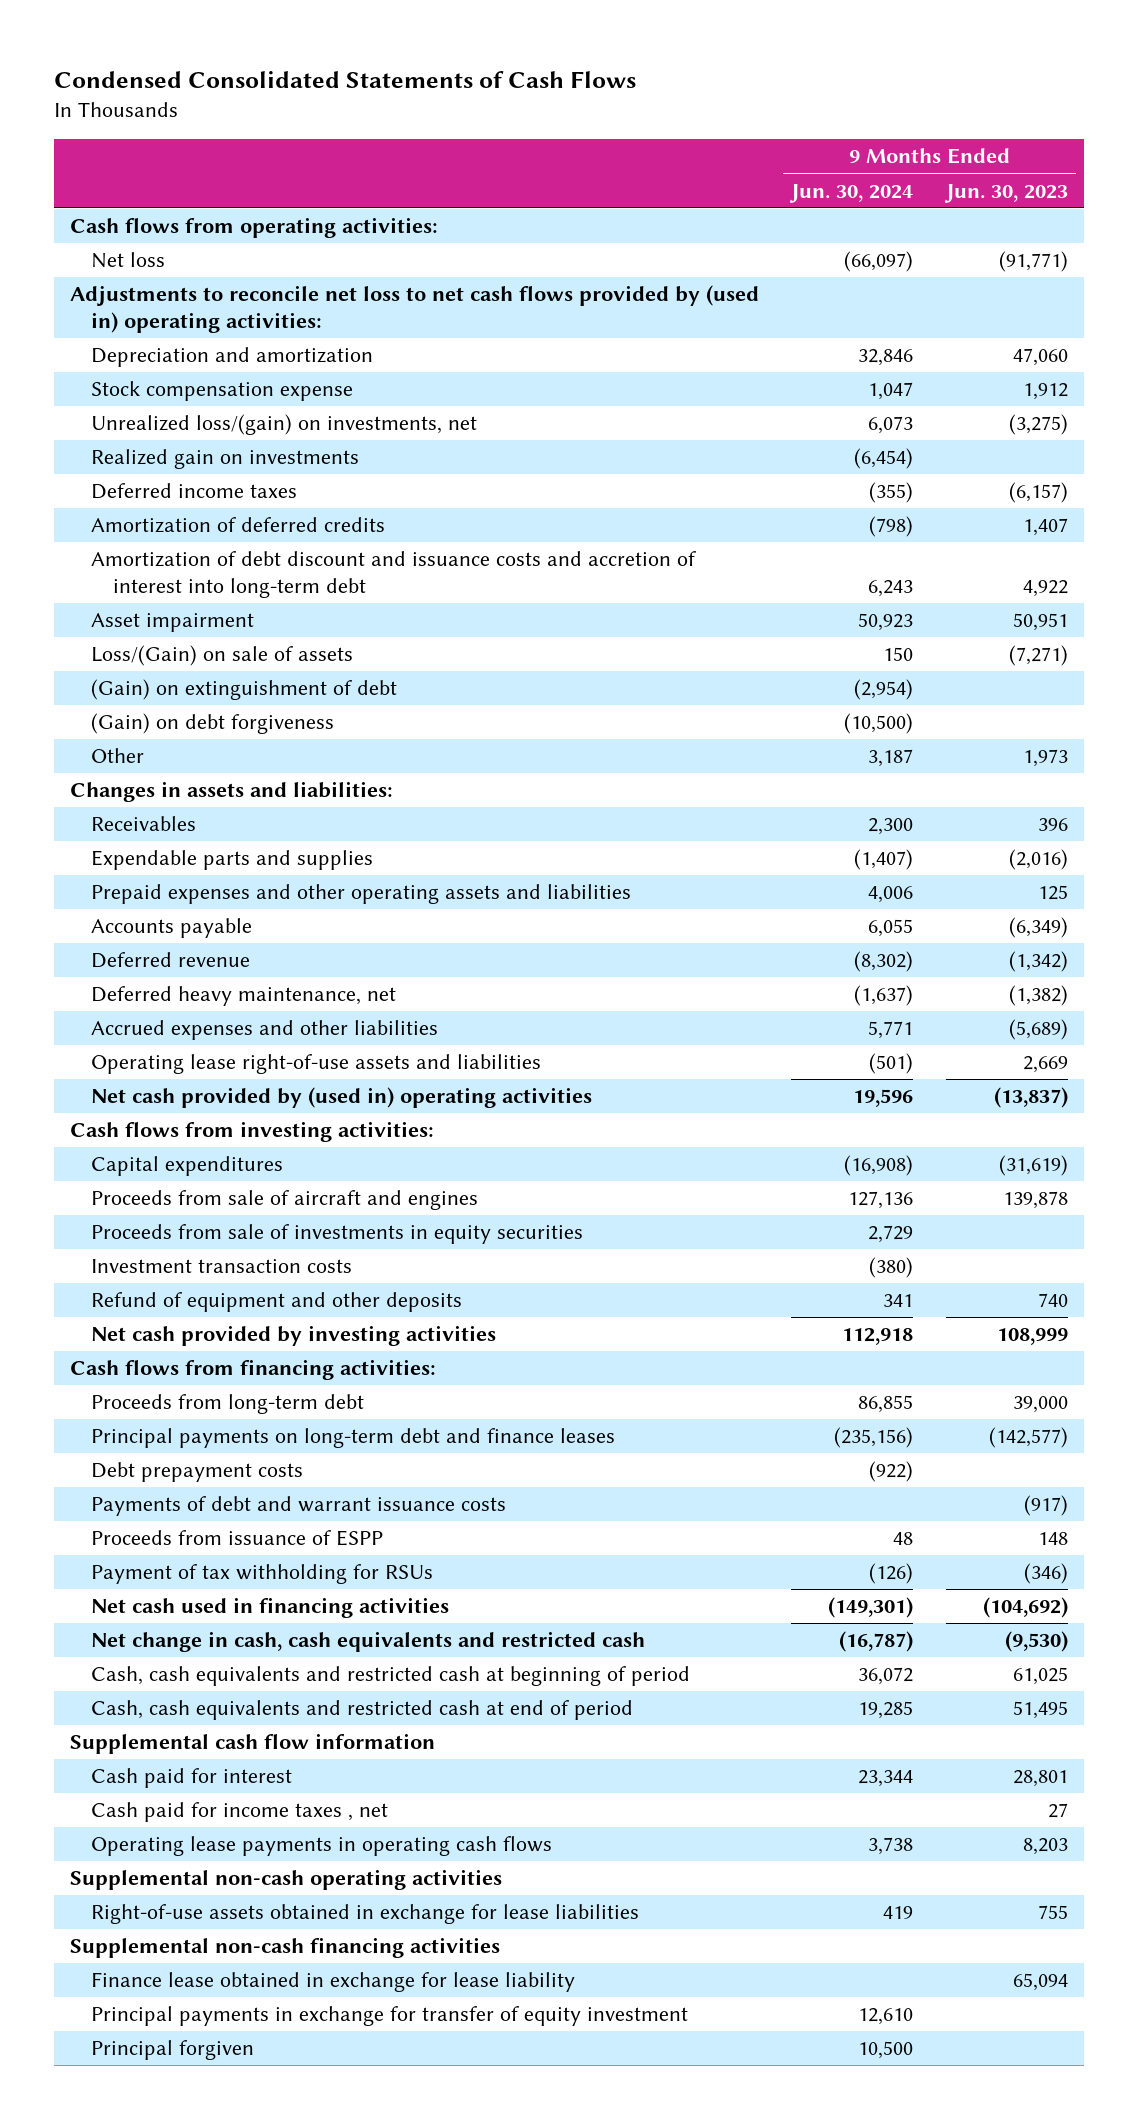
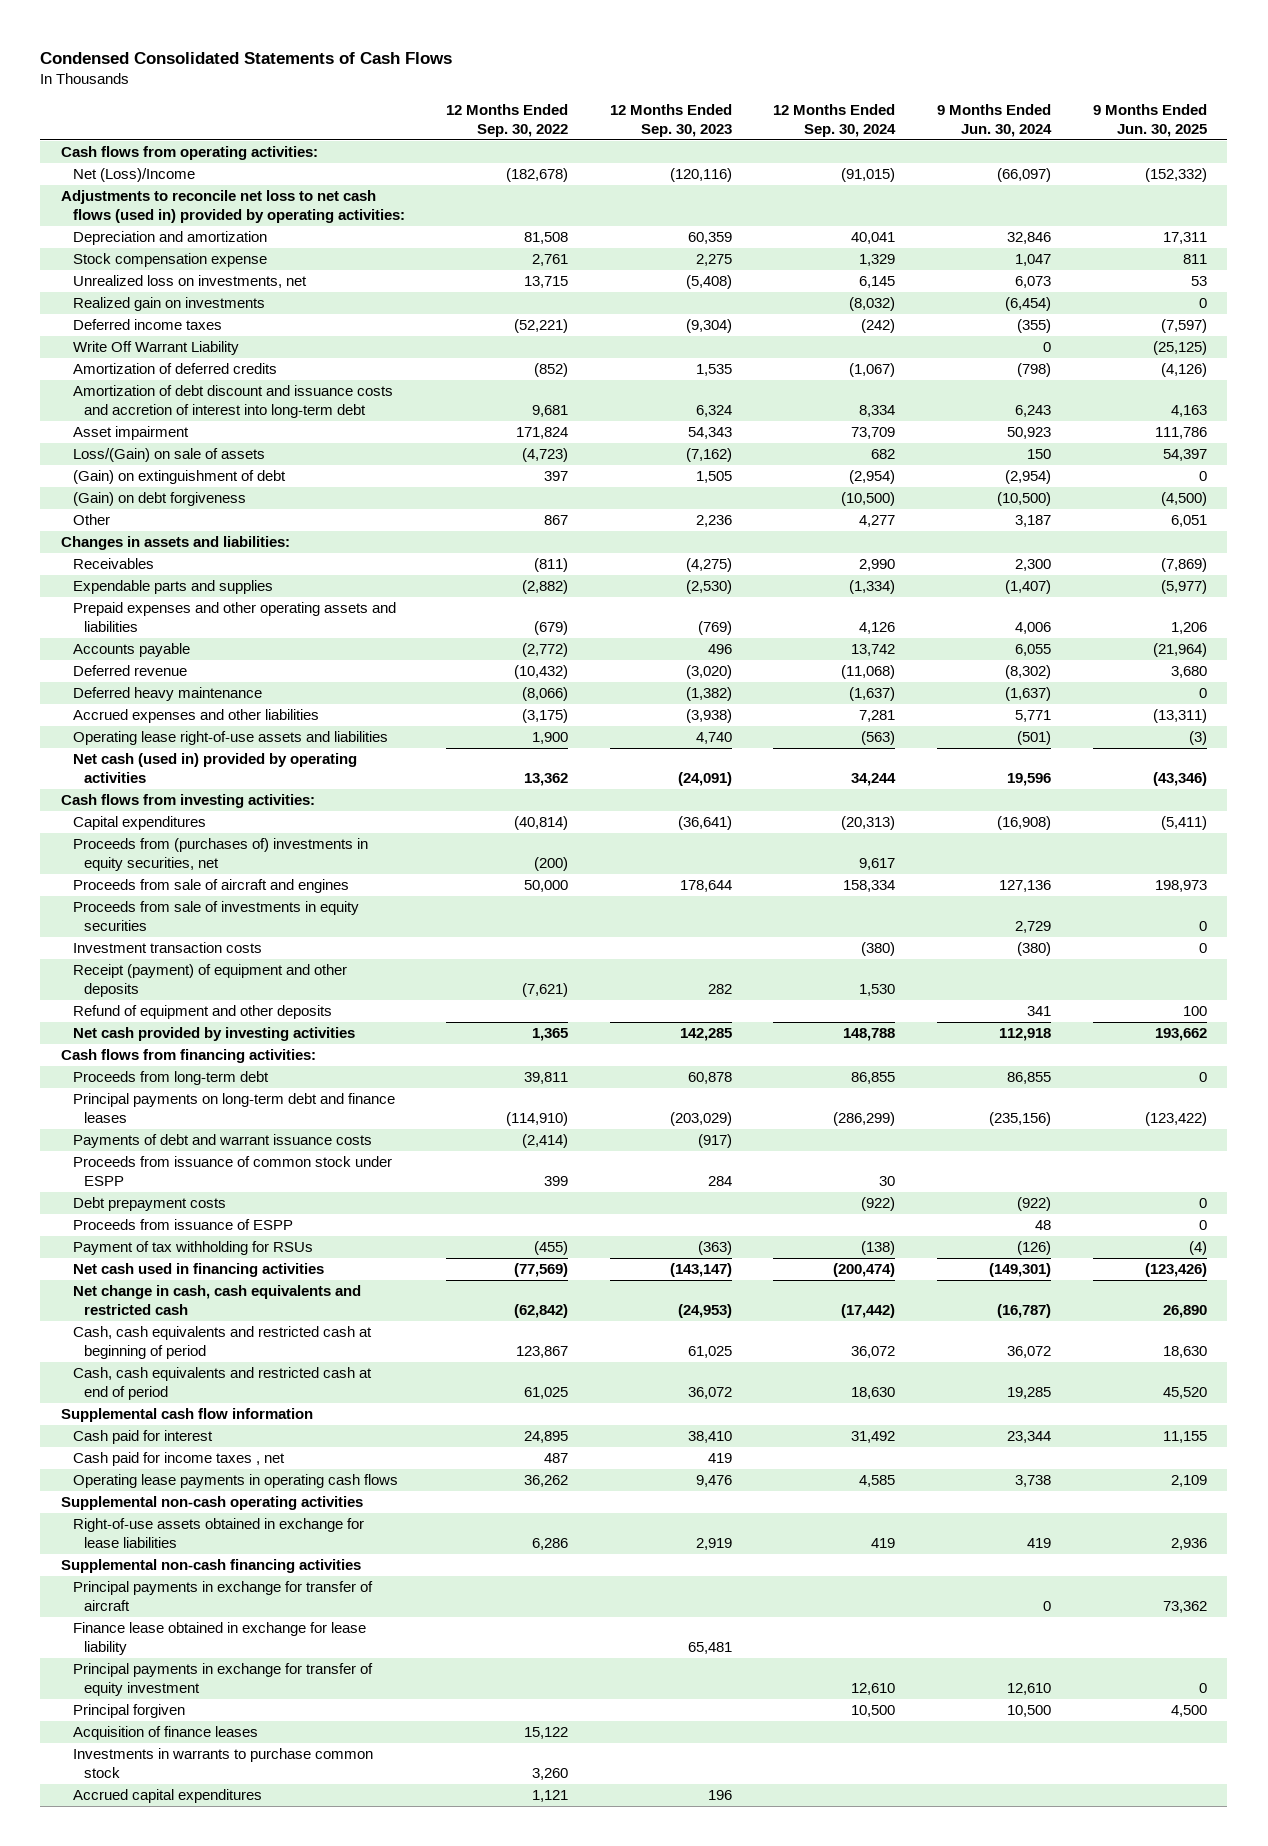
- | 9 Months Ended Jun. 30, 2024 | 9 Months Ended Jun. 30, 2023
+ | 12 Months Ended Sep. 30, 2022 | 12 Months Ended Sep. 30, 2023 | 12 Months Ended Sep. 30, 2024 | 9 Months Ended Jun. 30, 2024 | 9 Months Ended Jun. 30, 2025
- Net loss | (66,097) | (91,771)
- Adjustments to reconcile net loss to net cash flows provided by (used in) operating activities:
+ Net (Loss)/Income | (182,678) | (120,116) | (91,015) | (66,097) | (152,332)
+ Adjustments to reconcile net loss to net cash flows (used in) provided by operating activities:
- Unrealized loss/(gain) on investments, net | 6,073 | (3,275)
+ Unrealized loss on investments, net | 13,715 | (5,408) | 6,145 | 6,073 | 53
+ Write Off Warrant Liability | | | | 0 | (25,125)
- Deferred heavy maintenance, net | (1,637) | (1,382)
+ Deferred heavy maintenance | (8,066) | (1,382) | (1,637) | (1,637) | 0
- Net cash provided by (used in) operating activities | 19,596 | (13,837)
+ Net cash (used in) provided by operating activities | 13,362 | (24,091) | 34,244 | 19,596 | (43,346)
+ Proceeds from (purchases of) investments in equity securities, net | (200) | | 9,617 | |
+ Receipt (payment) of equipment and other deposits | (7,621) | 282 | 1,530 | |
+ Proceeds from issuance of common stock under ESPP | 399 | 284 | 30 | |
moved down: Debt prepayment costs | | | (922) | (922) | 0
+ Principal payments in exchange for transfer of aircraft | | | | 0 | 73,362
+ Acquisition of finance leases | 15,122 | | | |
+ Investments in warrants to purchase common stock | 3,260 | | | |
+ Accrued capital expenditures | 1,121 | 196 | | |

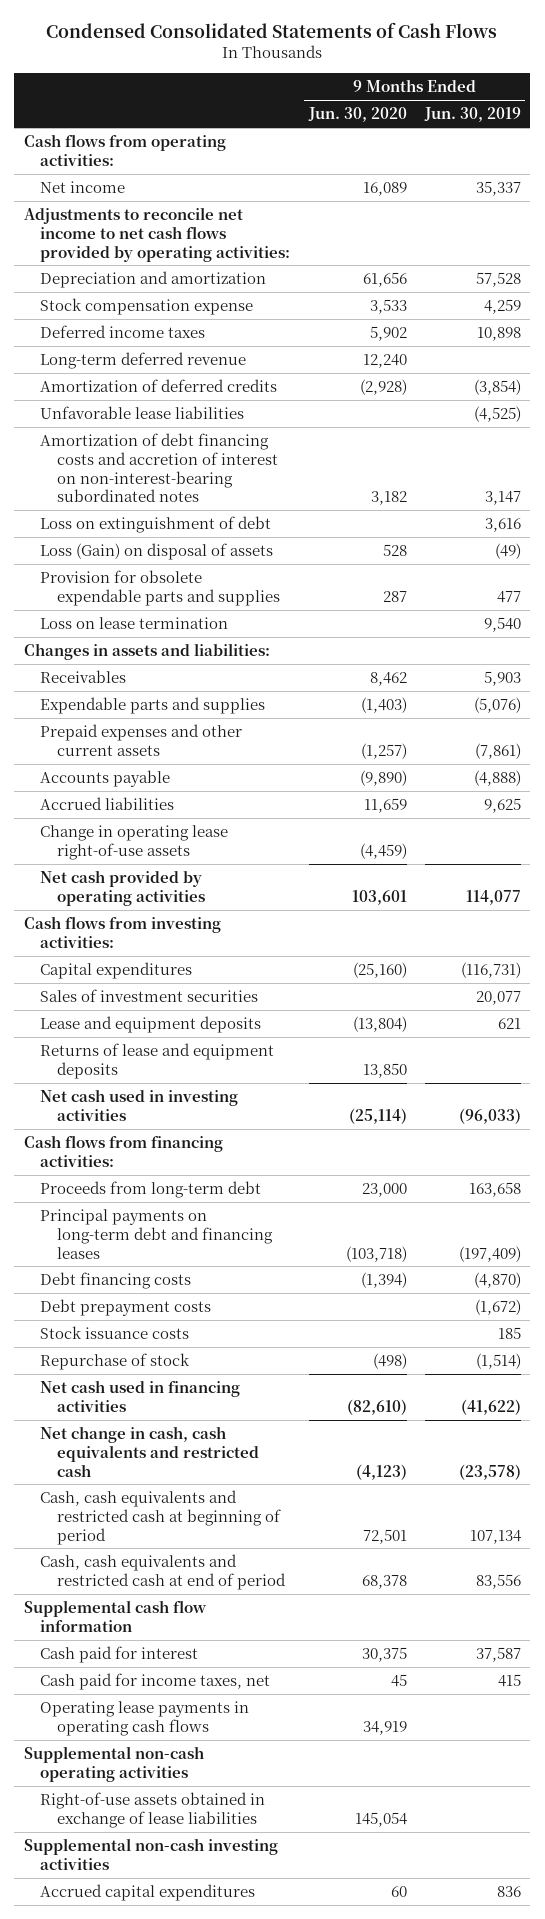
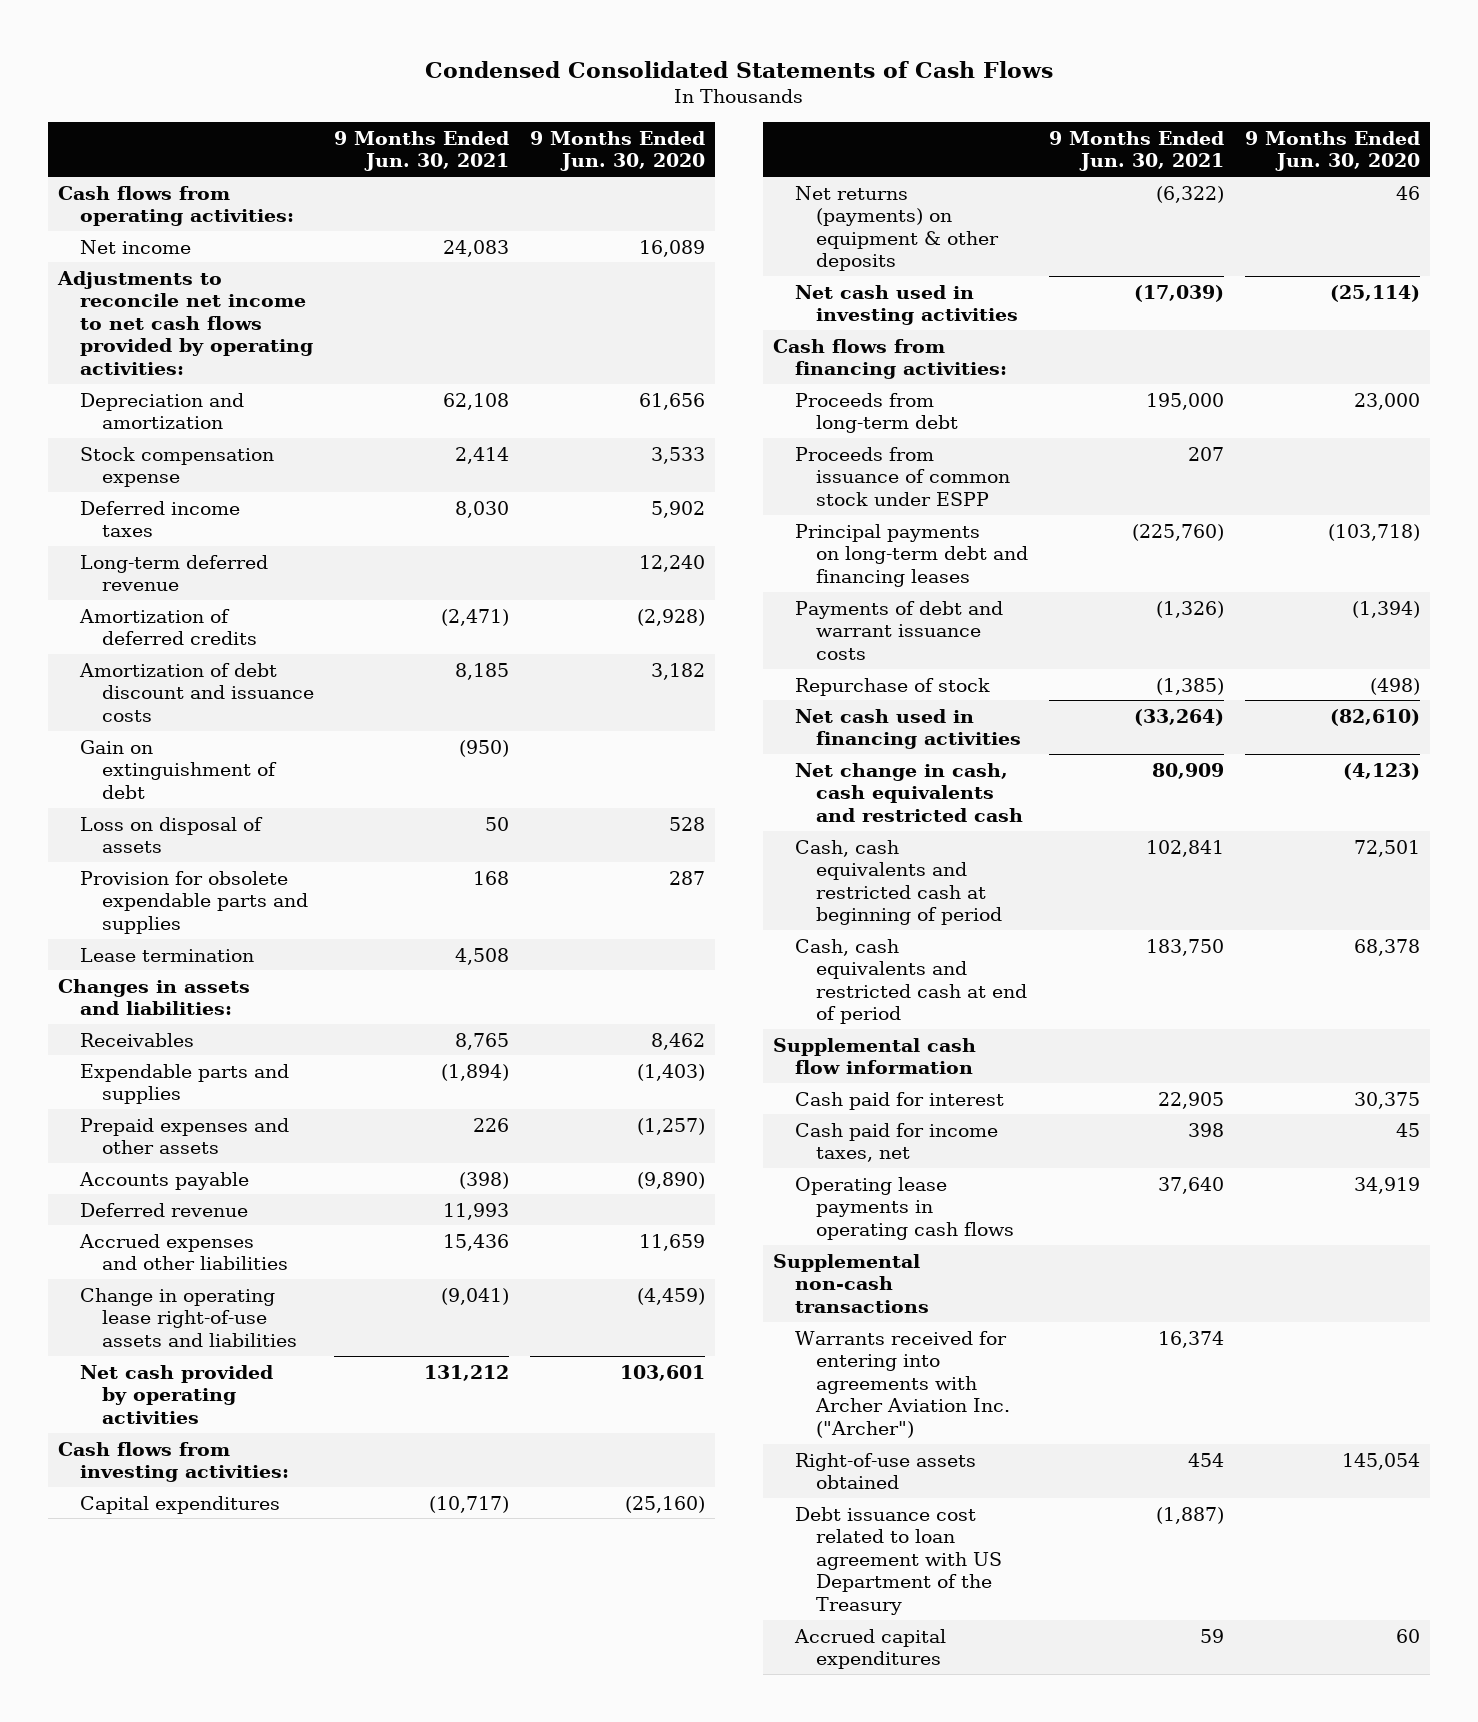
- | 9 Months Ended Jun. 30, 2020 | 9 Months Ended Jun. 30, 2019
+ | 9 Months Ended Jun. 30, 2021 | 9 Months Ended Jun. 30, 2020
- Unfavorable lease liabilities | | (4,525)
- Amortization of debt financing costs and accretion of interest on non-interest-bearing subordinated notes | 3,182 | 3,147
- Loss on extinguishment of debt | | 3,616
- Loss (Gain) on disposal of assets | 528 | (49)
+ Amortization of debt discount and issuance costs | 8,185 | 3,182
+ Gain on extinguishment of debt | (950) |
+ Loss on disposal of assets | 50 | 528
- Loss on lease termination | | 9,540
+ Lease termination | 4,508 |
- Prepaid expenses and other current assets | (1,257) | (7,861)
+ Prepaid expenses and other assets | 226 | (1,257)
- Accrued liabilities | 11,659 | 9,625
- Change in operating lease right-of-use assets | (4,459) |
+ Deferred revenue | 11,993 |
+ Accrued expenses and other liabilities | 15,436 | 11,659
+ Change in operating lease right-of-use assets and liabilities | (9,041) | (4,459)
- Sales of investment securities | | 20,077
- Lease and equipment deposits | (13,804) | 621
- Returns of lease and equipment deposits | 13,850 |
+ Net returns (payments) on equipment & other deposits | (6,322) | 46
+ Proceeds from issuance of common stock under ESPP | 207 |
- Debt financing costs | (1,394) | (4,870)
- Debt prepayment costs | | (1,672)
- Stock issuance costs | | 185
+ Payments of debt and warrant issuance costs | (1,326) | (1,394)
- Supplemental non-cash operating activities
- Right-of-use assets obtained in exchange of lease liabilities | 145,054 |
- Supplemental non-cash investing activities
+ Supplemental non-cash transactions
+ Warrants received for entering into agreements with Archer Aviation Inc. ("Archer") | 16,374 |
+ Right-of-use assets obtained | 454 | 145,054
+ Debt issuance cost related to loan agreement with US Department of the Treasury | (1,887) |

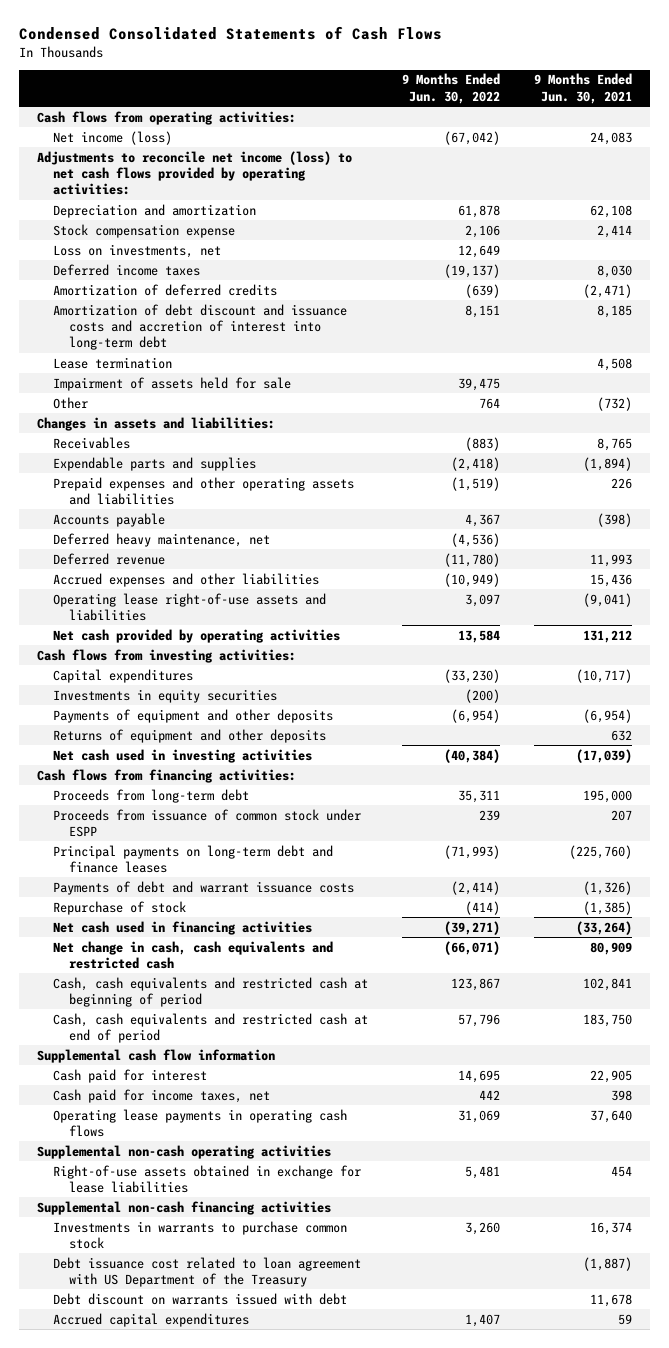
- | 9 Months Ended Jun. 30, 2021 | 9 Months Ended Jun. 30, 2020
+ | 9 Months Ended Jun. 30, 2022 | 9 Months Ended Jun. 30, 2021
- Net income | 24,083 | 16,089
- Adjustments to reconcile net income to net cash flows provided by operating activities:
+ Net income (loss) | (67,042) | 24,083
+ Adjustments to reconcile net income (loss) to net cash flows provided by operating activities:
+ Loss on investments, net | 12,649 |
- Long-term deferred revenue | | 12,240
- Amortization of debt discount and issuance costs | 8,185 | 3,182
- Gain on extinguishment of debt | (950) |
- Loss on disposal of assets | 50 | 528
- Provision for obsolete expendable parts and supplies | 168 | 287
+ Amortization of debt discount and issuance costs and accretion of interest into long-term debt | 8,151 | 8,185
+ Impairment of assets held for sale | 39,475 |
+ Other | 764 | (732)
- Prepaid expenses and other assets | 226 | (1,257)
+ Prepaid expenses and other operating assets and liabilities | (1,519) | 226
+ Deferred heavy maintenance, net | (4,536) |
- Change in operating lease right-of-use assets and liabilities | (9,041) | (4,459)
+ Operating lease right-of-use assets and liabilities | 3,097 | (9,041)
- Net returns (payments) on equipment & other deposits | (6,322) | 46
+ Investments in equity securities | (200) |
+ Payments of equipment and other deposits | (6,954) | (6,954)
+ Returns of equipment and other deposits | | 632
- Principal payments on long-term debt and financing leases | (225,760) | (103,718)
+ Principal payments on long-term debt and finance leases | (71,993) | (225,760)
- Supplemental non-cash transactions
- Warrants received for entering into agreements with Archer Aviation Inc. ("Archer") | 16,374 |
- Right-of-use assets obtained | 454 | 145,054
+ Supplemental non-cash operating activities
+ Right-of-use assets obtained in exchange for lease liabilities | 5,481 | 454
+ Supplemental non-cash financing activities
+ Investments in warrants to purchase common stock | 3,260 | 16,374
+ Debt discount on warrants issued with debt | | 11,678

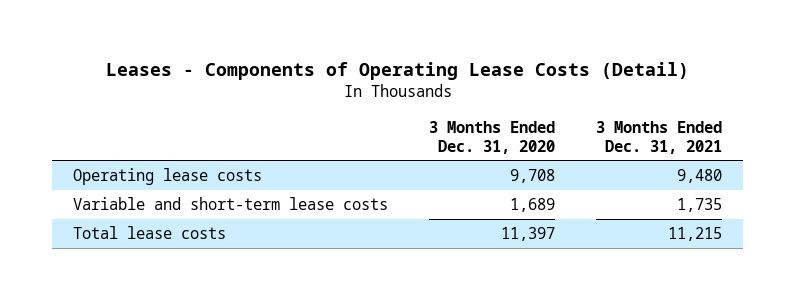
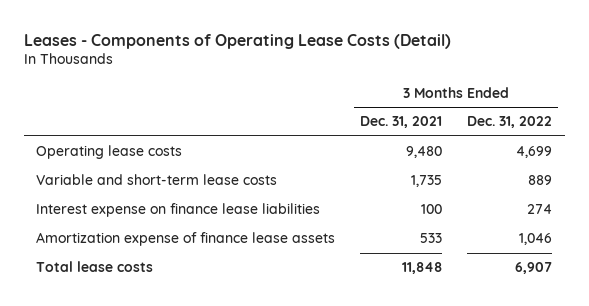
- | 3 Months Ended Dec. 31, 2020 | 3 Months Ended Dec. 31, 2021
+ | 3 Months Ended Dec. 31, 2021 | 3 Months Ended Dec. 31, 2022
- Total lease costs | 11,397 | 11,215
+ Interest expense on finance lease liabilities | 100 | 274
+ Amortization expense of finance lease assets | 533 | 1,046
+ Total lease costs | 11,848 | 6,907

